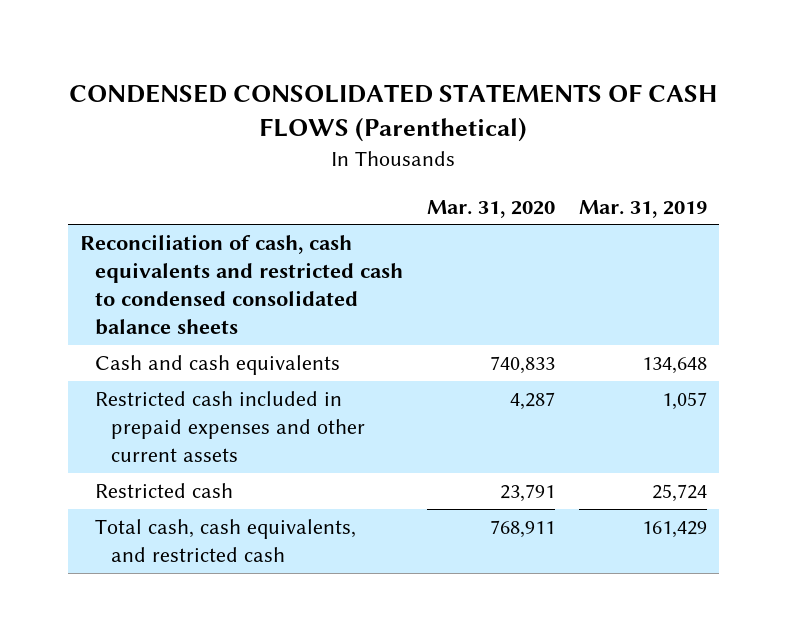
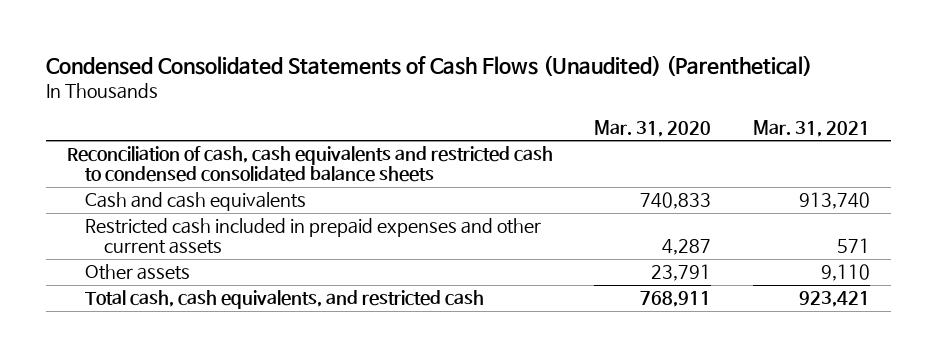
- CONDENSED CONSOLIDATED STATEMENTS OF CASH FLOWS (Parenthetical)
+ Condensed Consolidated Statements of Cash Flows (Unaudited) (Parenthetical)
- | Mar. 31, 2020 | Mar. 31, 2019
+ | Mar. 31, 2020 | Mar. 31, 2021
- Restricted cash | 23,791 | 25,724
+ Other assets | 23,791 | 9,110

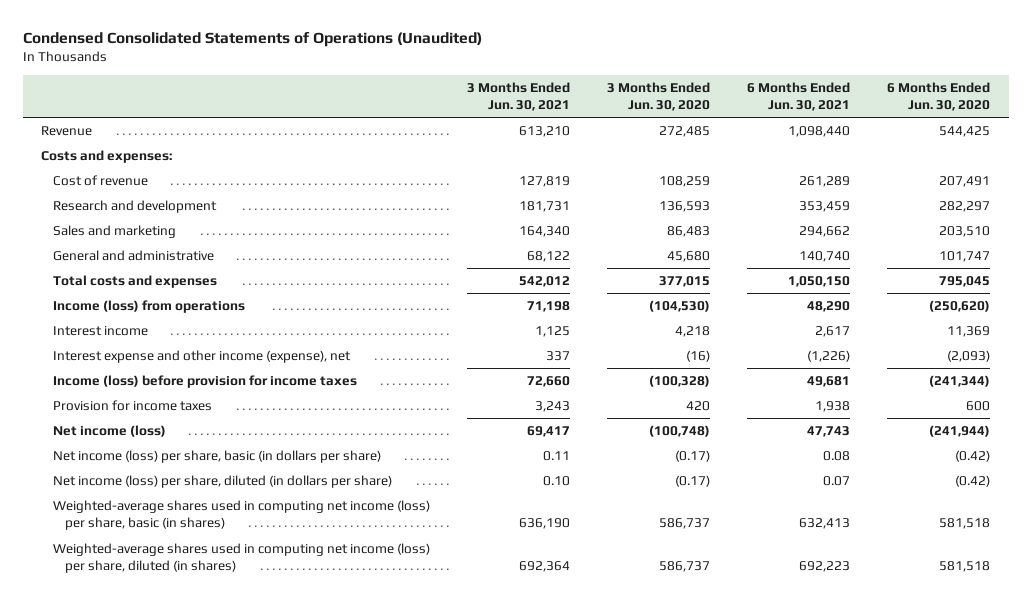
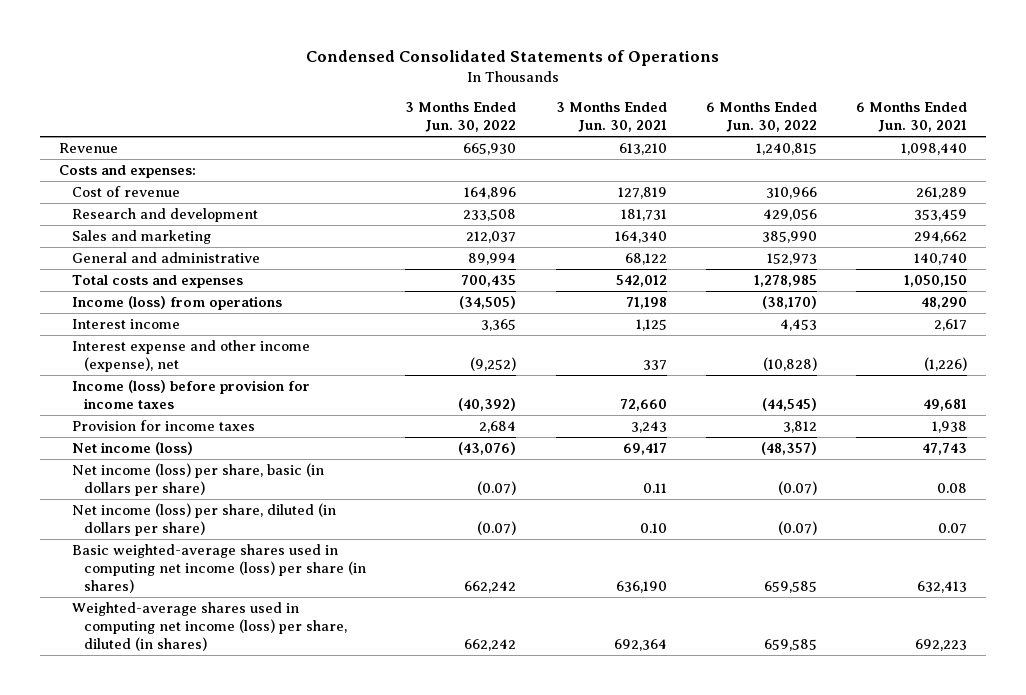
- Condensed Consolidated Statements of Operations (Unaudited)
+ Condensed Consolidated Statements of Operations
- | 3 Months Ended Jun. 30, 2021 | 3 Months Ended Jun. 30, 2020 | 6 Months Ended Jun. 30, 2021 | 6 Months Ended Jun. 30, 2020
+ | 3 Months Ended Jun. 30, 2022 | 3 Months Ended Jun. 30, 2021 | 6 Months Ended Jun. 30, 2022 | 6 Months Ended Jun. 30, 2021
- Weighted-average shares used in computing net income (loss) per share, basic (in shares) | 636,190 | 586,737 | 632,413 | 581,518
+ Basic weighted-average shares used in computing net income (loss) per share (in shares) | 662,242 | 636,190 | 659,585 | 632,413

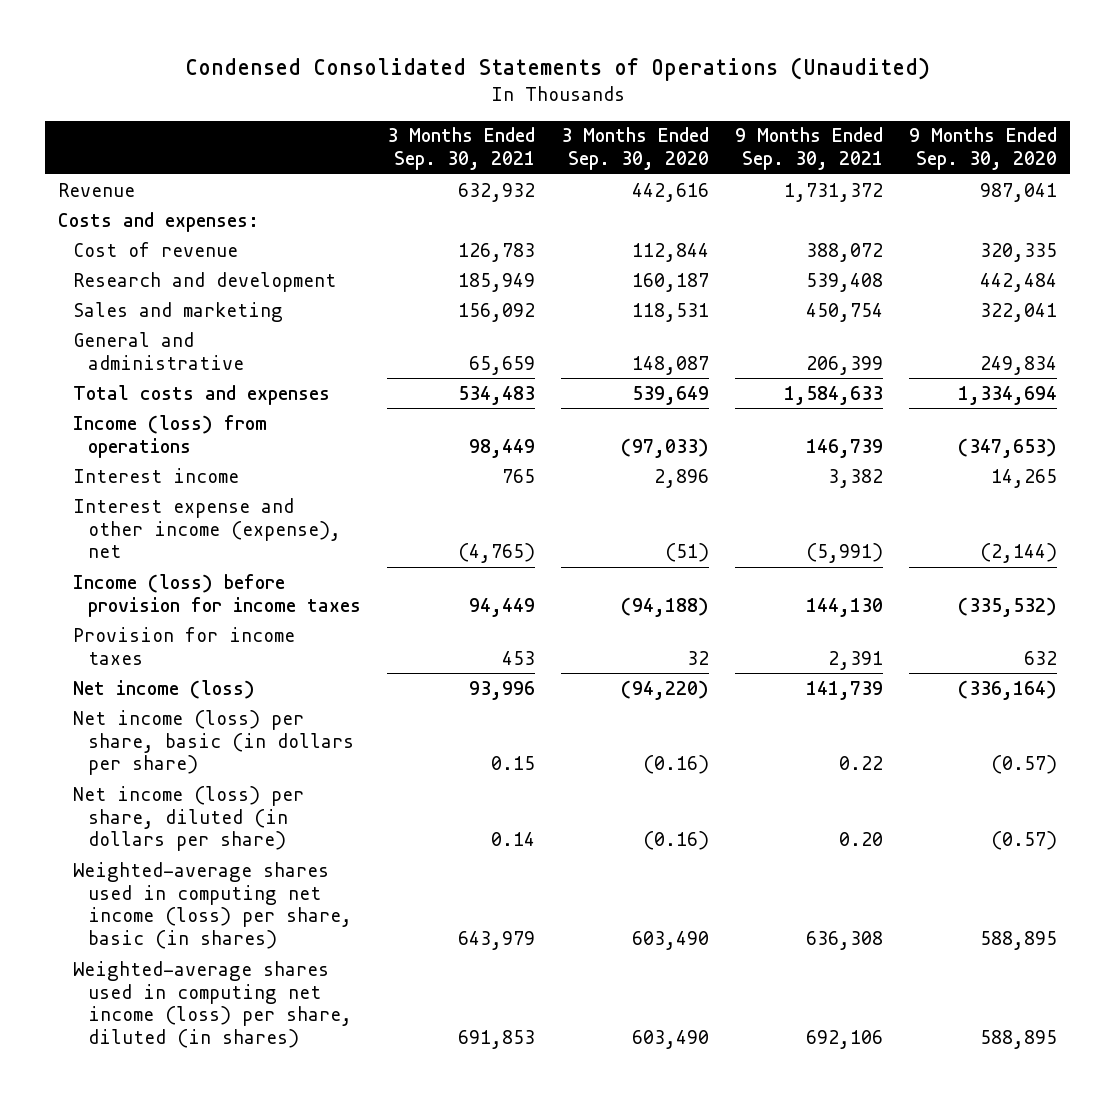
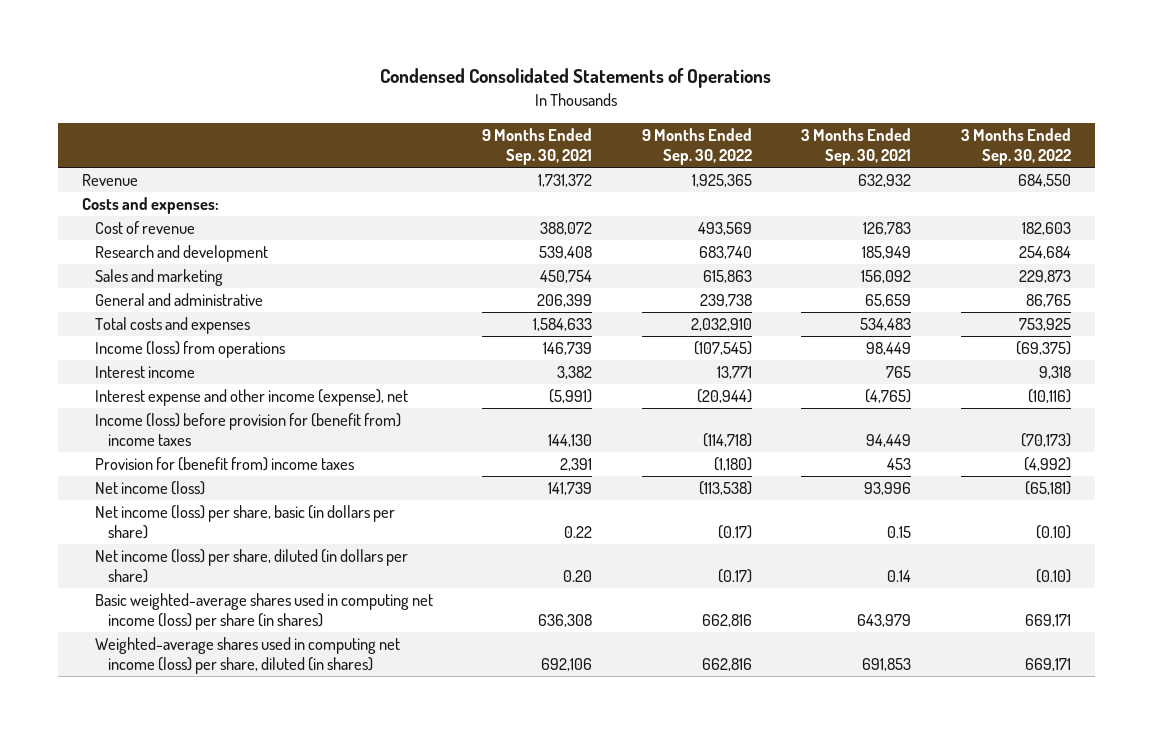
- Condensed Consolidated Statements of Operations (Unaudited)
+ Condensed Consolidated Statements of Operations
- | 3 Months Ended Sep. 30, 2021 | 3 Months Ended Sep. 30, 2020 | 9 Months Ended Sep. 30, 2021 | 9 Months Ended Sep. 30, 2020
+ | 9 Months Ended Sep. 30, 2021 | 9 Months Ended Sep. 30, 2022 | 3 Months Ended Sep. 30, 2021 | 3 Months Ended Sep. 30, 2022
- Income (loss) before provision for income taxes | 94,449 | (94,188) | 144,130 | (335,532)
- Provision for income taxes | 453 | 32 | 2,391 | 632
+ Income (loss) before provision for (benefit from) income taxes | 144,130 | (114,718) | 94,449 | (70,173)
+ Provision for (benefit from) income taxes | 2,391 | (1,180) | 453 | (4,992)
- Weighted-average shares used in computing net income (loss) per share, basic (in shares) | 643,979 | 603,490 | 636,308 | 588,895
+ Basic weighted-average shares used in computing net income (loss) per share (in shares) | 636,308 | 662,816 | 643,979 | 669,171

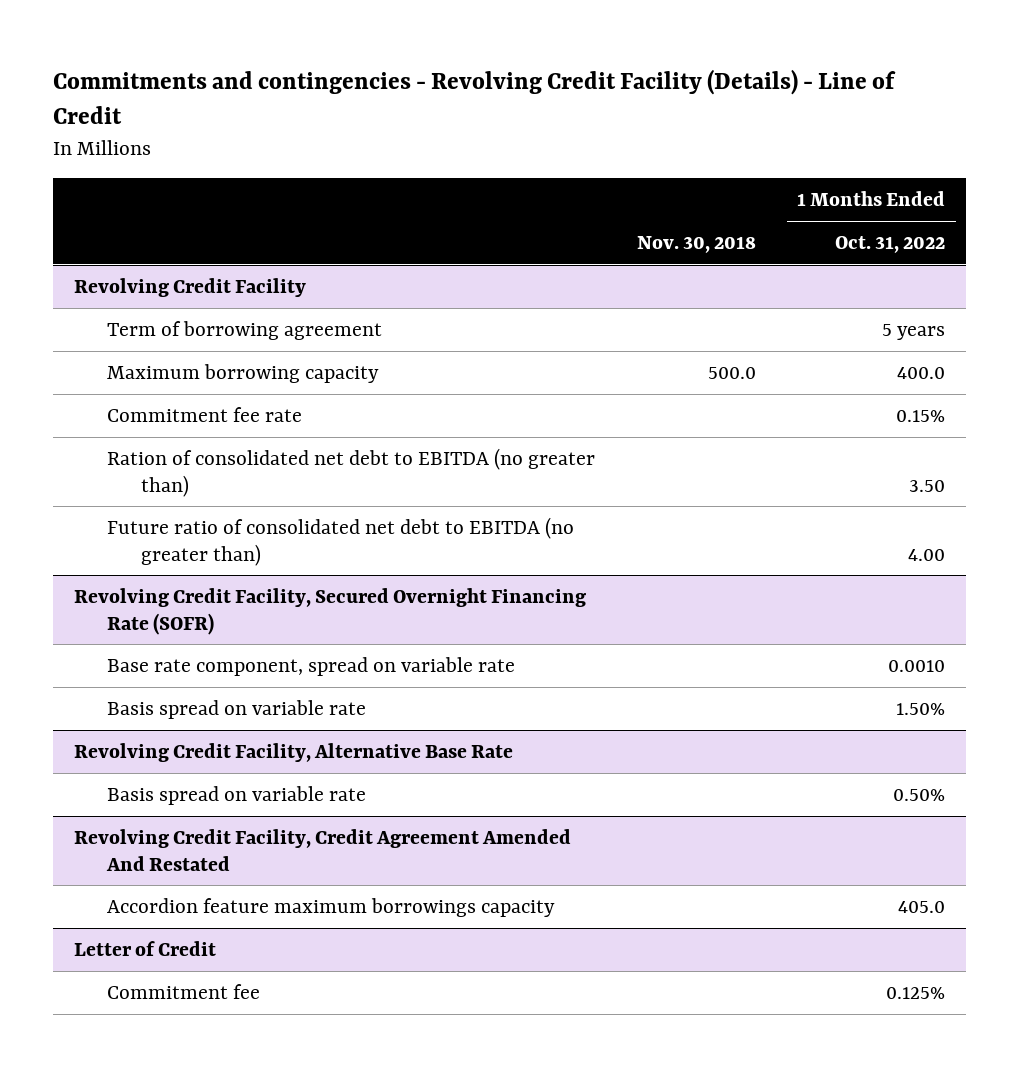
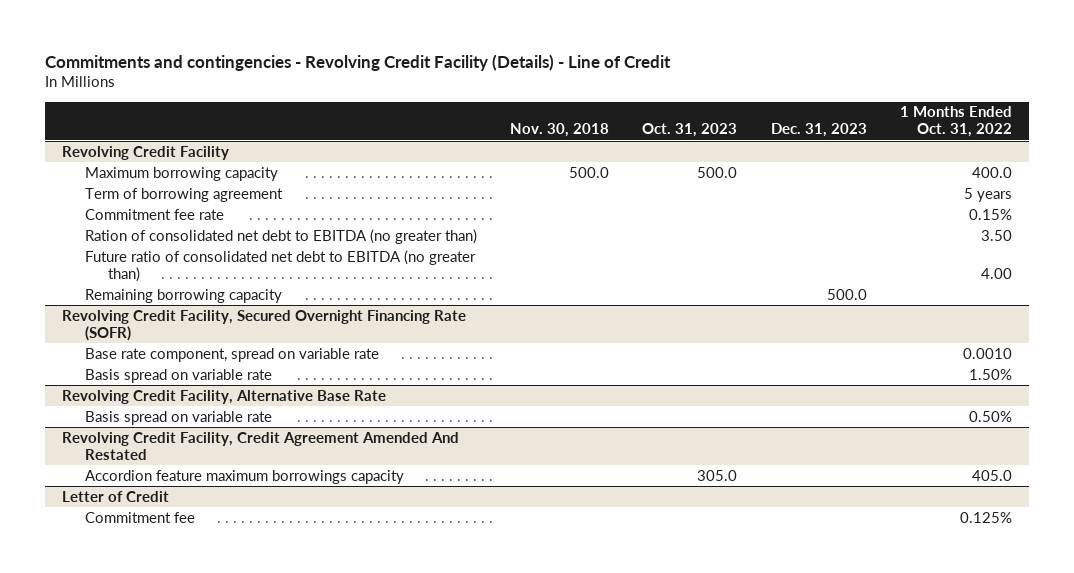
- | Nov. 30, 2018 | 1 Months Ended Oct. 31, 2022
+ | Nov. 30, 2018 | Oct. 31, 2023 | Dec. 31, 2023 | 1 Months Ended Oct. 31, 2022
@ Revolving Credit Facility
moved down: Term of borrowing agreement | | | | 5 years
+ Remaining borrowing capacity | | | 500.0 |

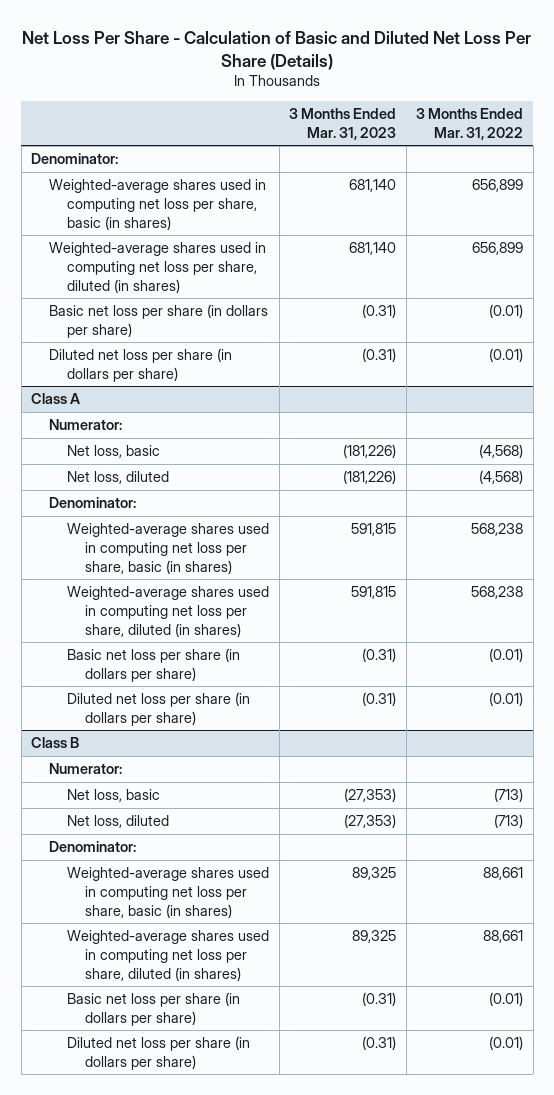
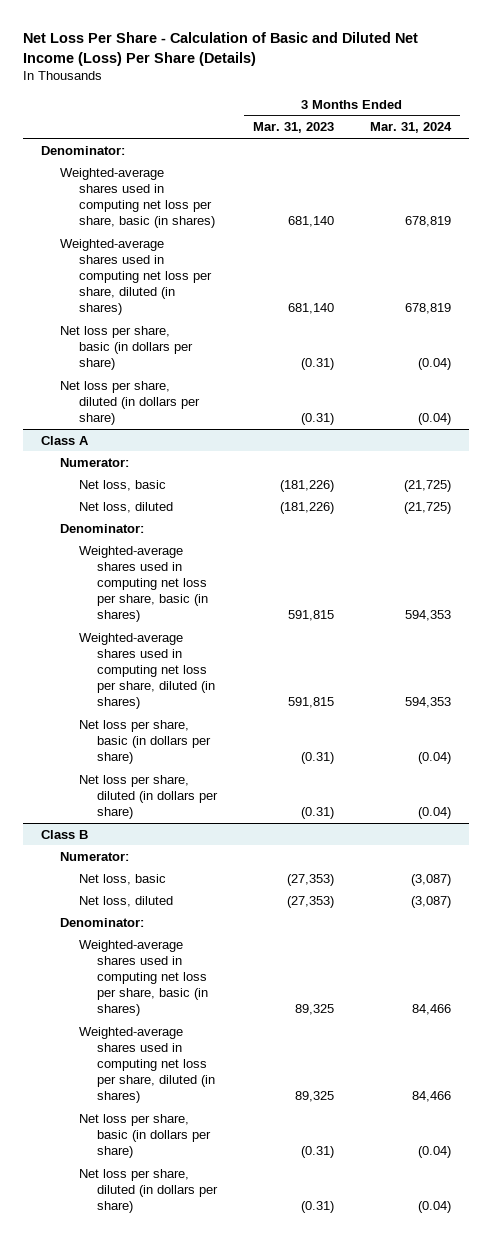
- Net Loss Per Share - Calculation of Basic and Diluted Net Loss Per Share (Details)
+ Net Loss Per Share - Calculation of Basic and Diluted Net Income (Loss) Per Share (Details)
- | 3 Months Ended Mar. 31, 2023 | 3 Months Ended Mar. 31, 2022
+ | 3 Months Ended Mar. 31, 2023 | 3 Months Ended Mar. 31, 2024
- Basic net loss per share (in dollars per share) | (0.31) | (0.01)
- Diluted net loss per share (in dollars per share) | (0.31) | (0.01)
+ Net loss per share, basic (in dollars per share) | (0.31) | (0.04)
+ Net loss per share, diluted (in dollars per share) | (0.31) | (0.04)
@ Class A
- Basic net loss per share (in dollars per share) | (0.31) | (0.01)
- Diluted net loss per share (in dollars per share) | (0.31) | (0.01)
+ Net loss per share, basic (in dollars per share) | (0.31) | (0.04)
+ Net loss per share, diluted (in dollars per share) | (0.31) | (0.04)
@ Class B
- Basic net loss per share (in dollars per share) | (0.31) | (0.01)
- Diluted net loss per share (in dollars per share) | (0.31) | (0.01)
+ Net loss per share, basic (in dollars per share) | (0.31) | (0.04)
+ Net loss per share, diluted (in dollars per share) | (0.31) | (0.04)

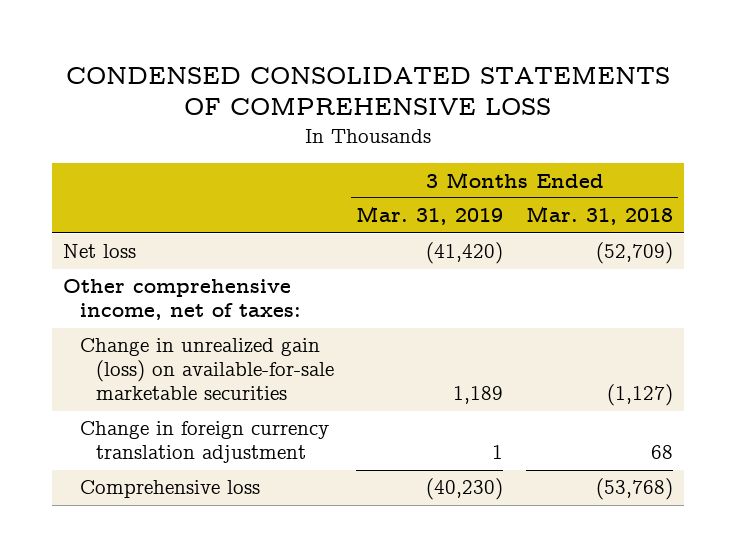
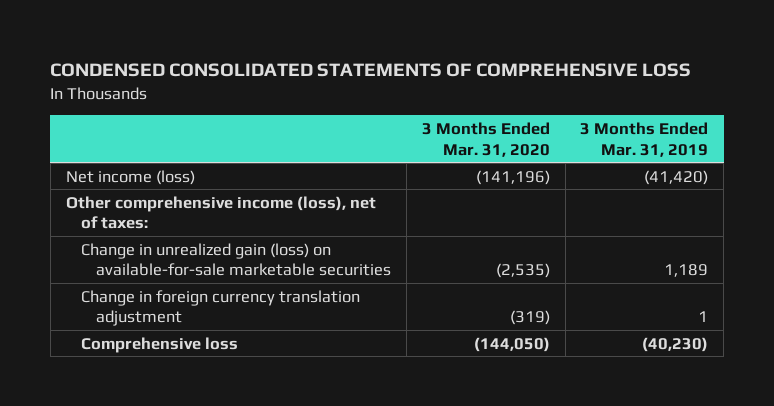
- | 3 Months Ended Mar. 31, 2019 | 3 Months Ended Mar. 31, 2018
+ | 3 Months Ended Mar. 31, 2020 | 3 Months Ended Mar. 31, 2019
- Net loss | (41,420) | (52,709)
- Other comprehensive income, net of taxes:
+ Net income (loss) | (141,196) | (41,420)
+ Other comprehensive income (loss), net of taxes:

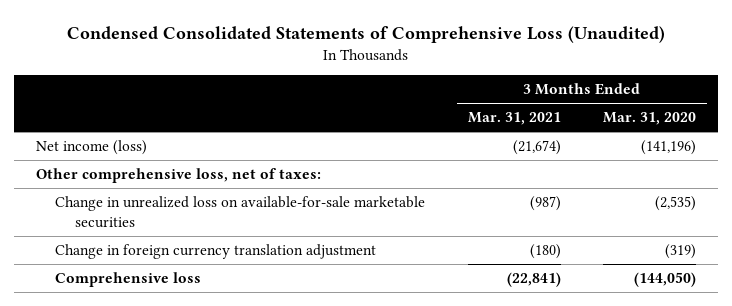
- CONDENSED CONSOLIDATED STATEMENTS OF COMPREHENSIVE LOSS
+ Condensed Consolidated Statements of Comprehensive Loss (Unaudited)
- | 3 Months Ended Mar. 31, 2020 | 3 Months Ended Mar. 31, 2019
+ | 3 Months Ended Mar. 31, 2021 | 3 Months Ended Mar. 31, 2020
- Other comprehensive income (loss), net of taxes:
- Change in unrealized gain (loss) on available-for-sale marketable securities | (2,535) | 1,189
+ Other comprehensive loss, net of taxes:
+ Change in unrealized loss on available-for-sale marketable securities | (987) | (2,535)

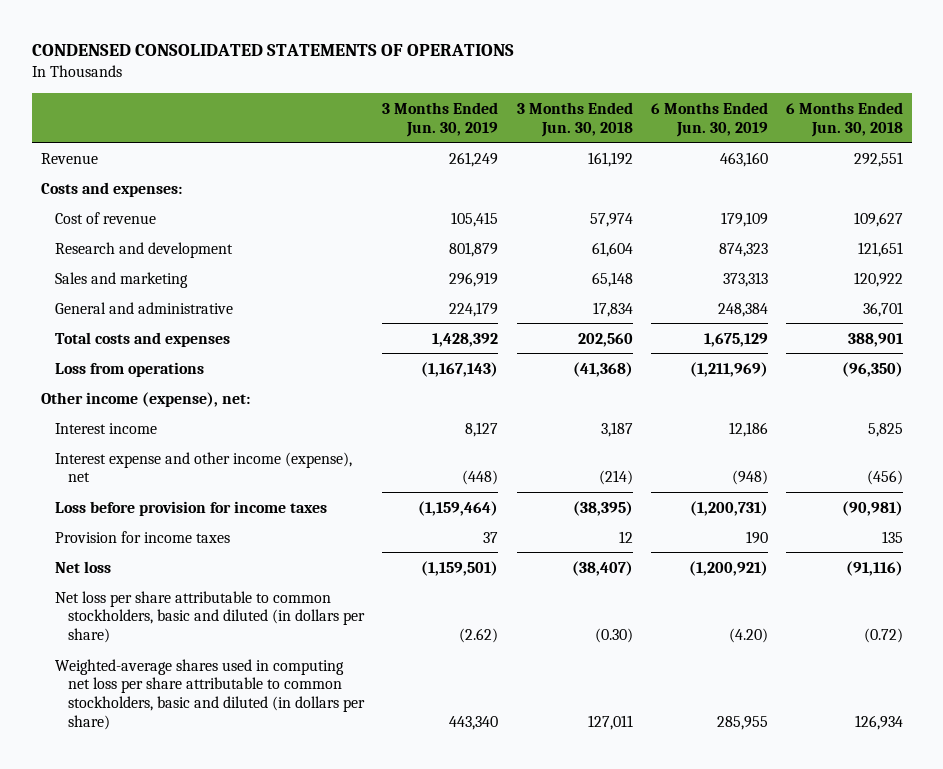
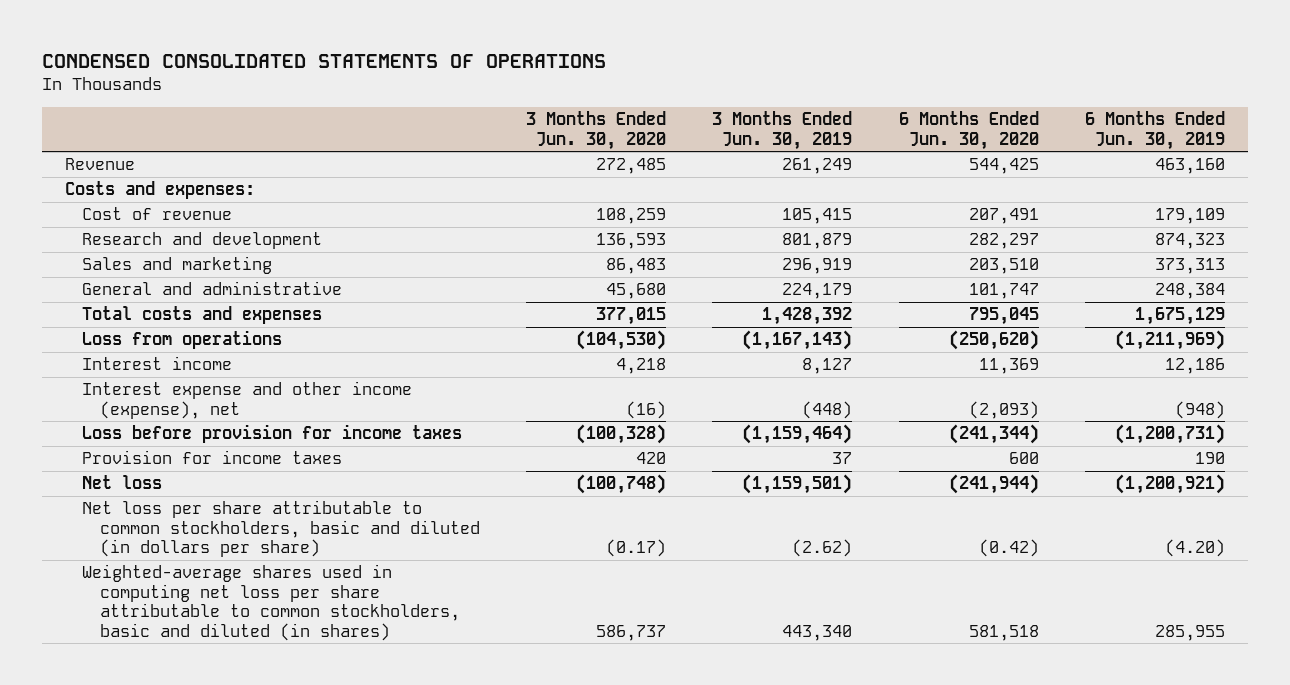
- | 3 Months Ended Jun. 30, 2019 | 3 Months Ended Jun. 30, 2018 | 6 Months Ended Jun. 30, 2019 | 6 Months Ended Jun. 30, 2018
+ | 3 Months Ended Jun. 30, 2020 | 3 Months Ended Jun. 30, 2019 | 6 Months Ended Jun. 30, 2020 | 6 Months Ended Jun. 30, 2019
- Other income (expense), net:
- Weighted-average shares used in computing net loss per share attributable to common stockholders, basic and diluted (in dollars per share) | 443,340 | 127,011 | 285,955 | 126,934
+ Weighted-average shares used in computing net loss per share attributable to common stockholders, basic and diluted (in shares) | 586,737 | 443,340 | 581,518 | 285,955

